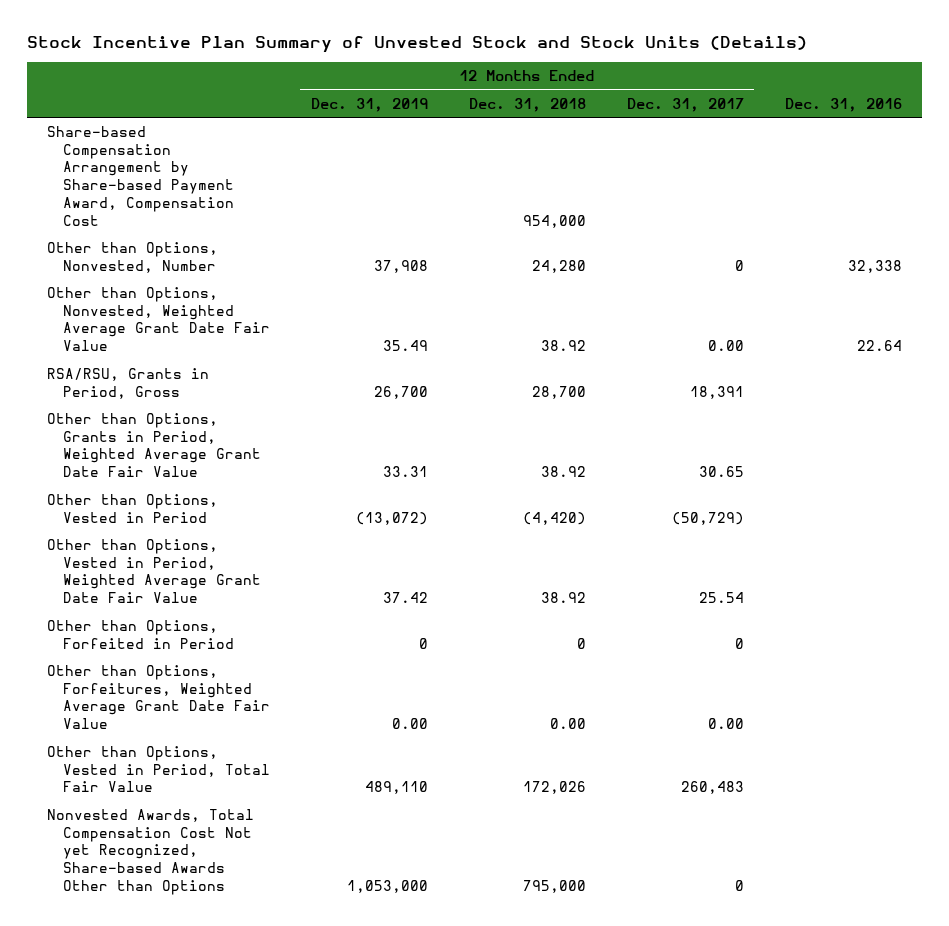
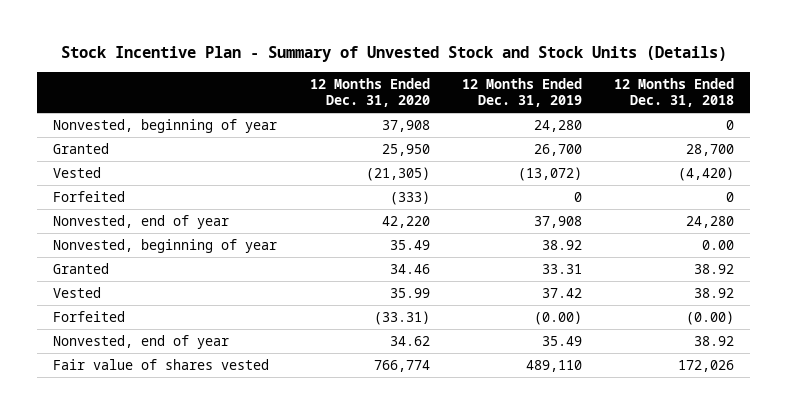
- Stock Incentive Plan Summary of Unvested Stock and Stock Units (Details)
+ Stock Incentive Plan - Summary of Unvested Stock and Stock Units (Details)
- | 12 Months Ended Dec. 31, 2019 | 12 Months Ended Dec. 31, 2018 | 12 Months Ended Dec. 31, 2017 | Dec. 31, 2016
+ | 12 Months Ended Dec. 31, 2020 | 12 Months Ended Dec. 31, 2019 | 12 Months Ended Dec. 31, 2018
- Share-based Compensation Arrangement by Share-based Payment Award, Compensation Cost | | 954,000 | |
- Other than Options, Nonvested, Number | 37,908 | 24,280 | 0 | 32,338
- Other than Options, Nonvested, Weighted Average Grant Date Fair Value | 35.49 | 38.92 | 0.00 | 22.64
- RSA/RSU, Grants in Period, Gross | 26,700 | 28,700 | 18,391 |
- Other than Options, Grants in Period, Weighted Average Grant Date Fair Value | 33.31 | 38.92 | 30.65 |
- Other than Options, Vested in Period | (13,072) | (4,420) | (50,729) |
- Other than Options, Vested in Period, Weighted Average Grant Date Fair Value | 37.42 | 38.92 | 25.54 |
- Other than Options, Forfeited in Period | 0 | 0 | 0 |
- Other than Options, Forfeitures, Weighted Average Grant Date Fair Value | 0.00 | 0.00 | 0.00 |
- Other than Options, Vested in Period, Total Fair Value | 489,110 | 172,026 | 260,483 |
- Nonvested Awards, Total Compensation Cost Not yet Recognized, Share-based Awards Other than Options | 1,053,000 | 795,000 | 0 |
+ Nonvested, beginning of year | 37,908 | 24,280 | 0
+ Granted | 25,950 | 26,700 | 28,700
+ Vested | (21,305) | (13,072) | (4,420)
+ Forfeited | (333) | 0 | 0
+ Nonvested, end of year | 42,220 | 37,908 | 24,280
+ Nonvested, beginning of year | 35.49 | 38.92 | 0.00
+ Granted | 34.46 | 33.31 | 38.92
+ Vested | 35.99 | 37.42 | 38.92
+ Forfeited | (33.31) | (0.00) | (0.00)
+ Nonvested, end of year | 34.62 | 35.49 | 38.92
+ Fair value of shares vested | 766,774 | 489,110 | 172,026

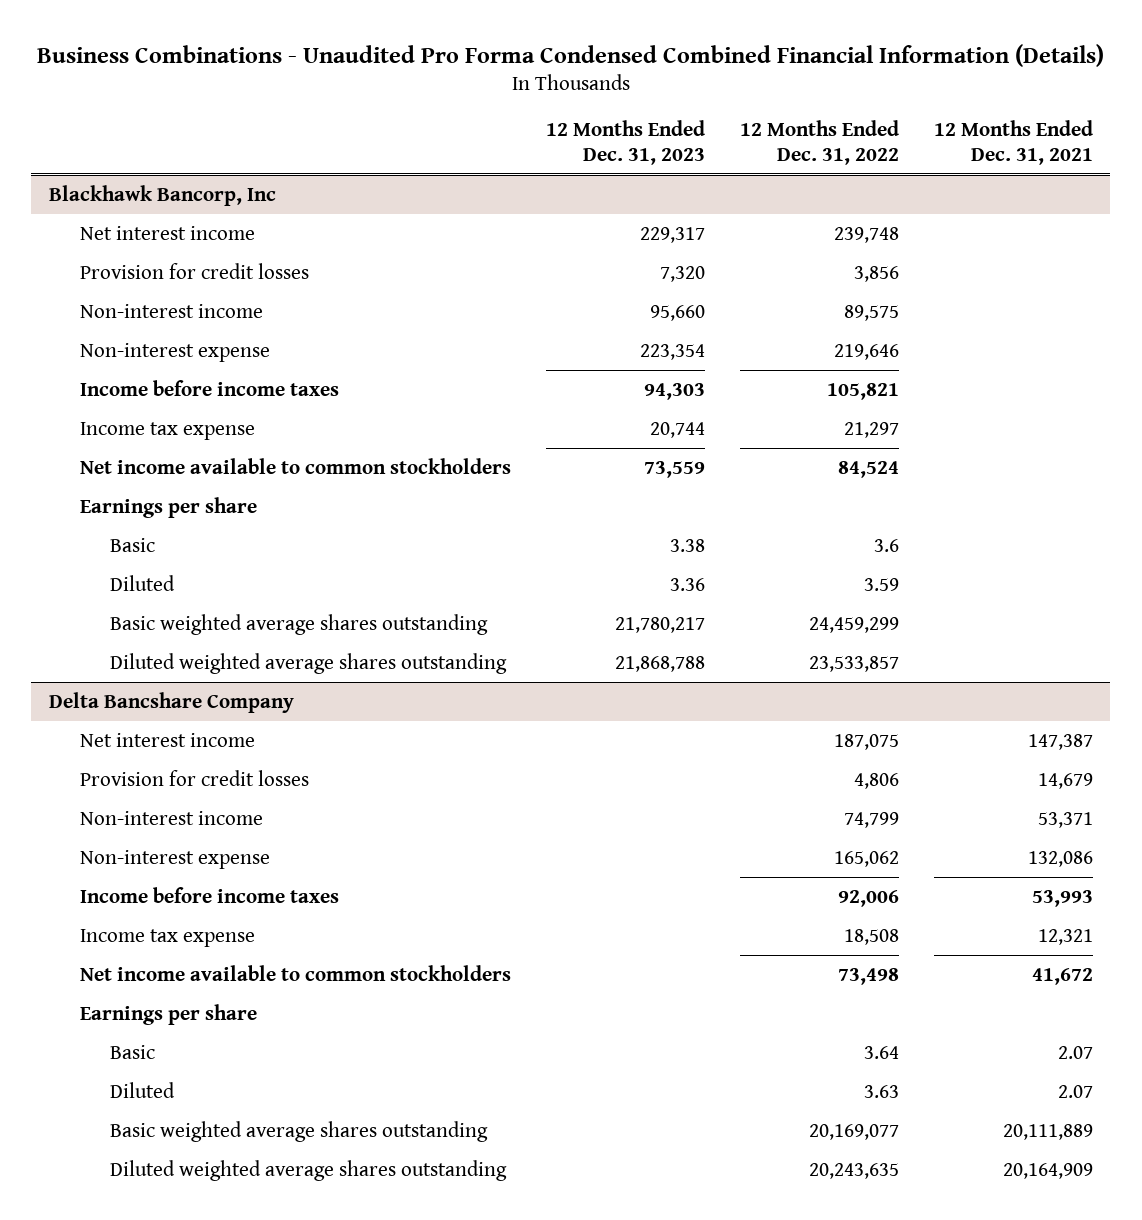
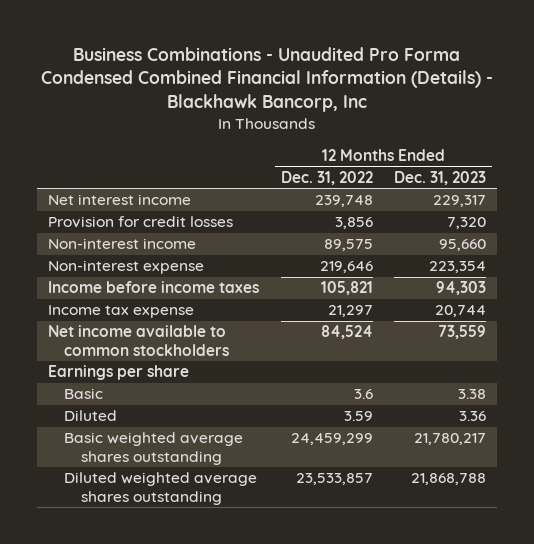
- Business Combinations - Unaudited Pro Forma Condensed Combined Financial Information (Details)
+ Business Combinations - Unaudited Pro Forma Condensed Combined Financial Information (Details) - Blackhawk Bancorp, Inc
- | 12 Months Ended Dec. 31, 2023 | 12 Months Ended Dec. 31, 2022 | 12 Months Ended Dec. 31, 2021
+ | 12 Months Ended Dec. 31, 2022 | 12 Months Ended Dec. 31, 2023
- Blackhawk Bancorp, Inc
- Delta Bancshare Company
- Net interest income | | 187,075 | 147,387
- Provision for credit losses | | 4,806 | 14,679
- Non-interest income | | 74,799 | 53,371
- Non-interest expense | | 165,062 | 132,086
- Income before income taxes | | 92,006 | 53,993
- Income tax expense | | 18,508 | 12,321
- Net income available to common stockholders | | 73,498 | 41,672
- Earnings per share
- Basic | | 3.64 | 2.07
- Diluted | | 3.63 | 2.07
- Basic weighted average shares outstanding | | 20,169,077 | 20,111,889
- Diluted weighted average shares outstanding | | 20,243,635 | 20,164,909

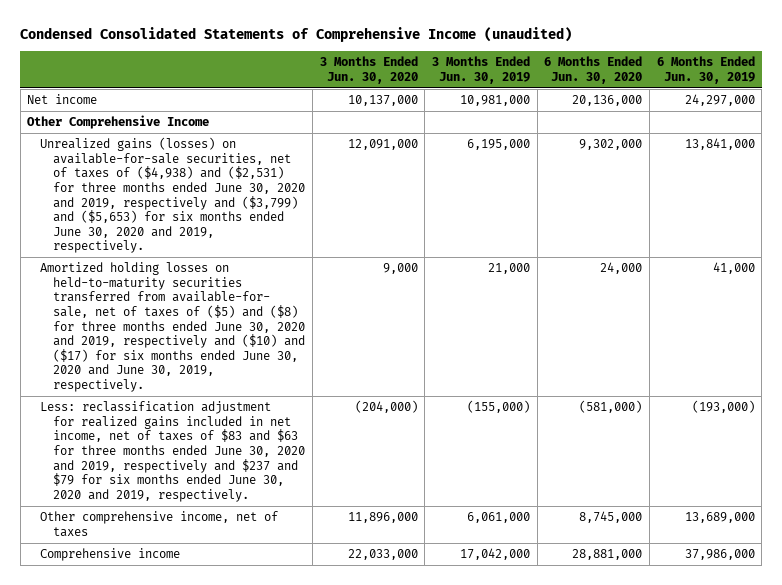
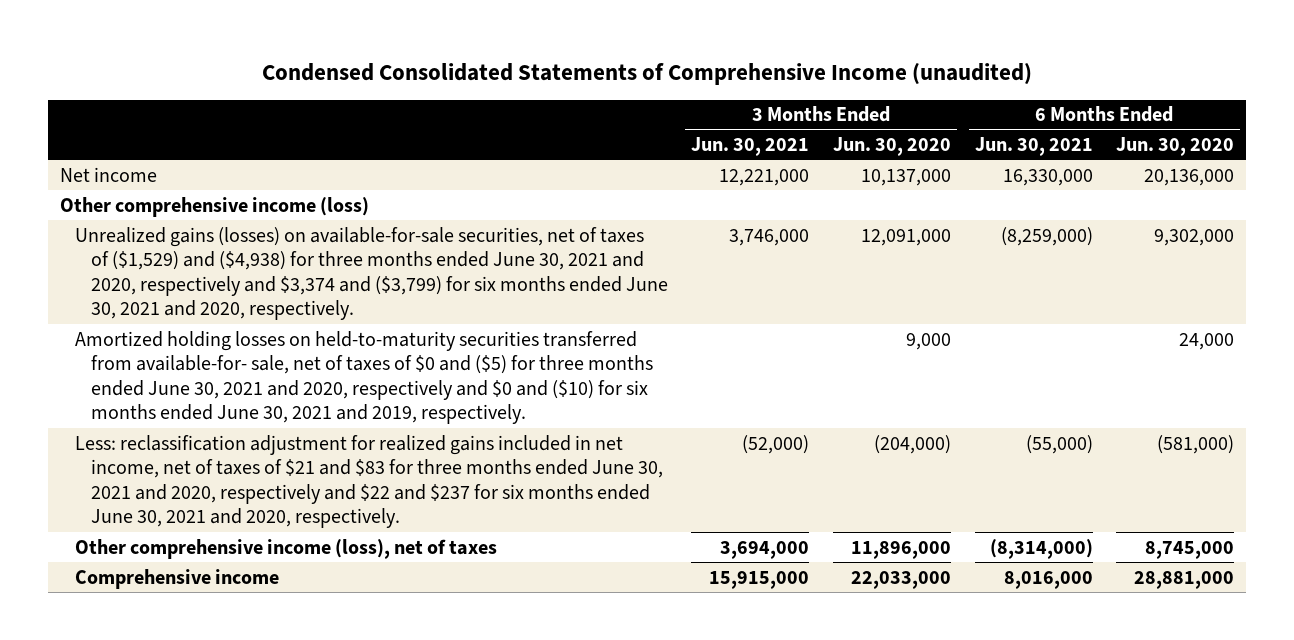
- | 3 Months Ended Jun. 30, 2020 | 3 Months Ended Jun. 30, 2019 | 6 Months Ended Jun. 30, 2020 | 6 Months Ended Jun. 30, 2019
+ | 3 Months Ended Jun. 30, 2021 | 3 Months Ended Jun. 30, 2020 | 6 Months Ended Jun. 30, 2021 | 6 Months Ended Jun. 30, 2020
- Other Comprehensive Income
- Unrealized gains (losses) on available-for-sale securities, net of taxes of ($4,938) and ($2,531) for three months ended June 30, 2020 and 2019, respectively and ($3,799) and ($5,653) for six months ended June 30, 2020 and 2019, respectively. | 12,091,000 | 6,195,000 | 9,302,000 | 13,841,000
- Amortized holding losses on held-to-maturity securities transferred from available-for- sale, net of taxes of ($5) and ($8) for three months ended June 30, 2020 and 2019, respectively and ($10) and ($17) for six months ended June 30, 2020 and June 30, 2019, respectively. | 9,000 | 21,000 | 24,000 | 41,000
- Less: reclassification adjustment for realized gains included in net income, net of taxes of $83 and $63 for three months ended June 30, 2020 and 2019, respectively and $237 and $79 for six months ended June 30, 2020 and 2019, respectively. | (204,000) | (155,000) | (581,000) | (193,000)
- Other comprehensive income, net of taxes | 11,896,000 | 6,061,000 | 8,745,000 | 13,689,000
+ Other comprehensive income (loss)
+ Unrealized gains (losses) on available-for-sale securities, net of taxes of ($1,529) and ($4,938) for three months ended June 30, 2021 and 2020, respectively and $3,374 and ($3,799) for six months ended June 30, 2021 and 2020, respectively. | 3,746,000 | 12,091,000 | (8,259,000) | 9,302,000
+ Amortized holding losses on held-to-maturity securities transferred from available-for- sale, net of taxes of $0 and ($5) for three months ended June 30, 2021 and 2020, respectively and $0 and ($10) for six months ended June 30, 2021 and 2019, respectively. | | 9,000 | | 24,000
+ Less: reclassification adjustment for realized gains included in net income, net of taxes of $21 and $83 for three months ended June 30, 2021 and 2020, respectively and $22 and $237 for six months ended June 30, 2021 and 2020, respectively. | (52,000) | (204,000) | (55,000) | (581,000)
+ Other comprehensive income (loss), net of taxes | 3,694,000 | 11,896,000 | (8,314,000) | 8,745,000

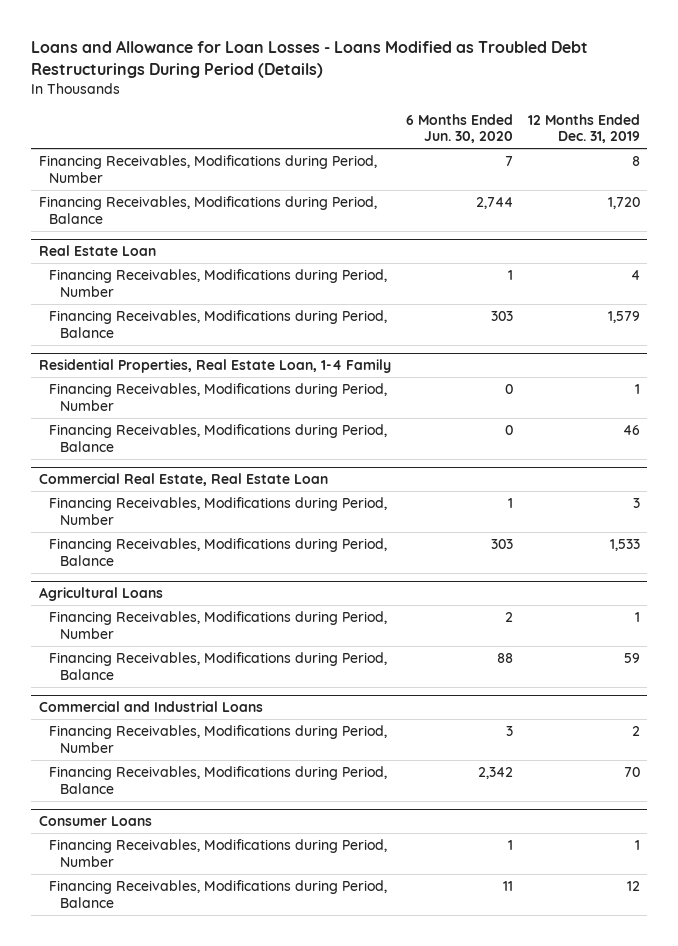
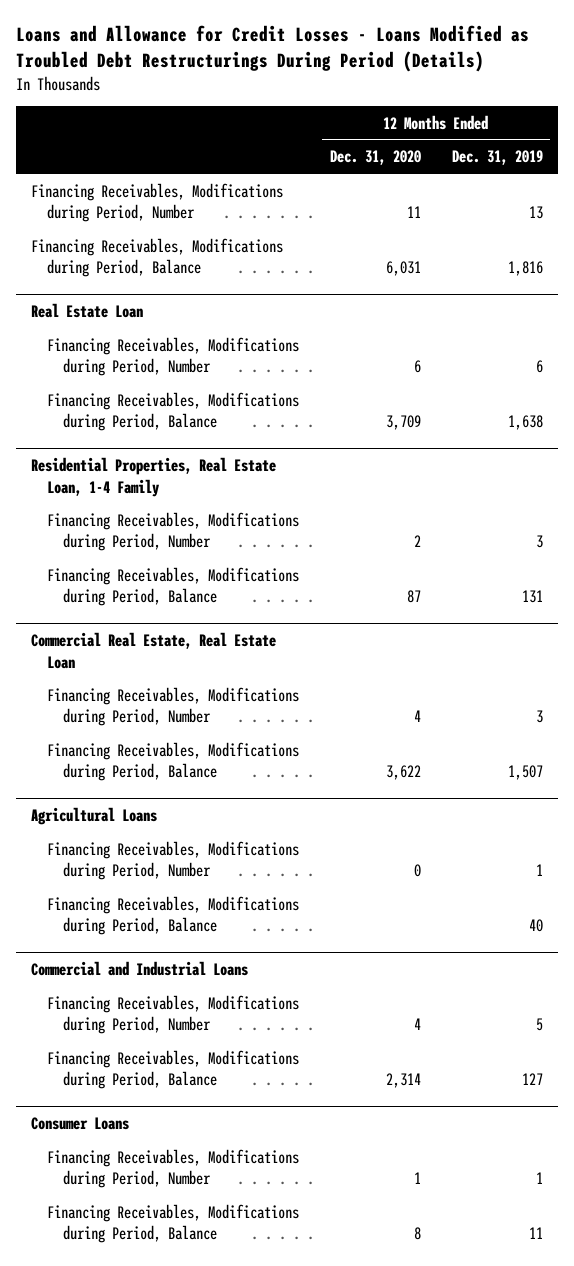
- Loans and Allowance for Loan Losses - Loans Modified as Troubled Debt Restructurings During Period (Details)
+ Loans and Allowance for Credit Losses - Loans Modified as Troubled Debt Restructurings During Period (Details)
- | 6 Months Ended Jun. 30, 2020 | 12 Months Ended Dec. 31, 2019
+ | 12 Months Ended Dec. 31, 2020 | 12 Months Ended Dec. 31, 2019
- Financing Receivables, Modifications during Period, Number | 7 | 8
- Financing Receivables, Modifications during Period, Balance | 2,744 | 1,720
+ Financing Receivables, Modifications during Period, Number | 11 | 13
+ Financing Receivables, Modifications during Period, Balance | 6,031 | 1,816
@ Real Estate Loan
- Financing Receivables, Modifications during Period, Number | 1 | 4
- Financing Receivables, Modifications during Period, Balance | 303 | 1,579
+ Financing Receivables, Modifications during Period, Number | 6 | 6
+ Financing Receivables, Modifications during Period, Balance | 3,709 | 1,638
@ Residential Properties, Real Estate Loan, 1-4 Family
- Financing Receivables, Modifications during Period, Number | 0 | 1
- Financing Receivables, Modifications during Period, Balance | 0 | 46
+ Financing Receivables, Modifications during Period, Number | 2 | 3
+ Financing Receivables, Modifications during Period, Balance | 87 | 131
@ Commercial Real Estate, Real Estate Loan
- Financing Receivables, Modifications during Period, Balance | 303 | 1,533
+ Financing Receivables, Modifications during Period, Balance | 3,622 | 1,507
@ Agricultural Loans
- Financing Receivables, Modifications during Period, Balance | 88 | 59
+ Financing Receivables, Modifications during Period, Balance | | 40
@ Commercial and Industrial Loans
- Financing Receivables, Modifications during Period, Number | 3 | 2
- Financing Receivables, Modifications during Period, Balance | 2,342 | 70
+ Financing Receivables, Modifications during Period, Number | 4 | 5
+ Financing Receivables, Modifications during Period, Balance | 2,314 | 127
@ Consumer Loans
- Financing Receivables, Modifications during Period, Balance | 11 | 12
+ Financing Receivables, Modifications during Period, Balance | 8 | 11

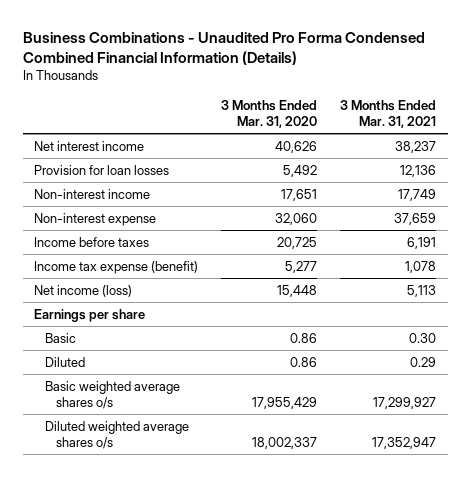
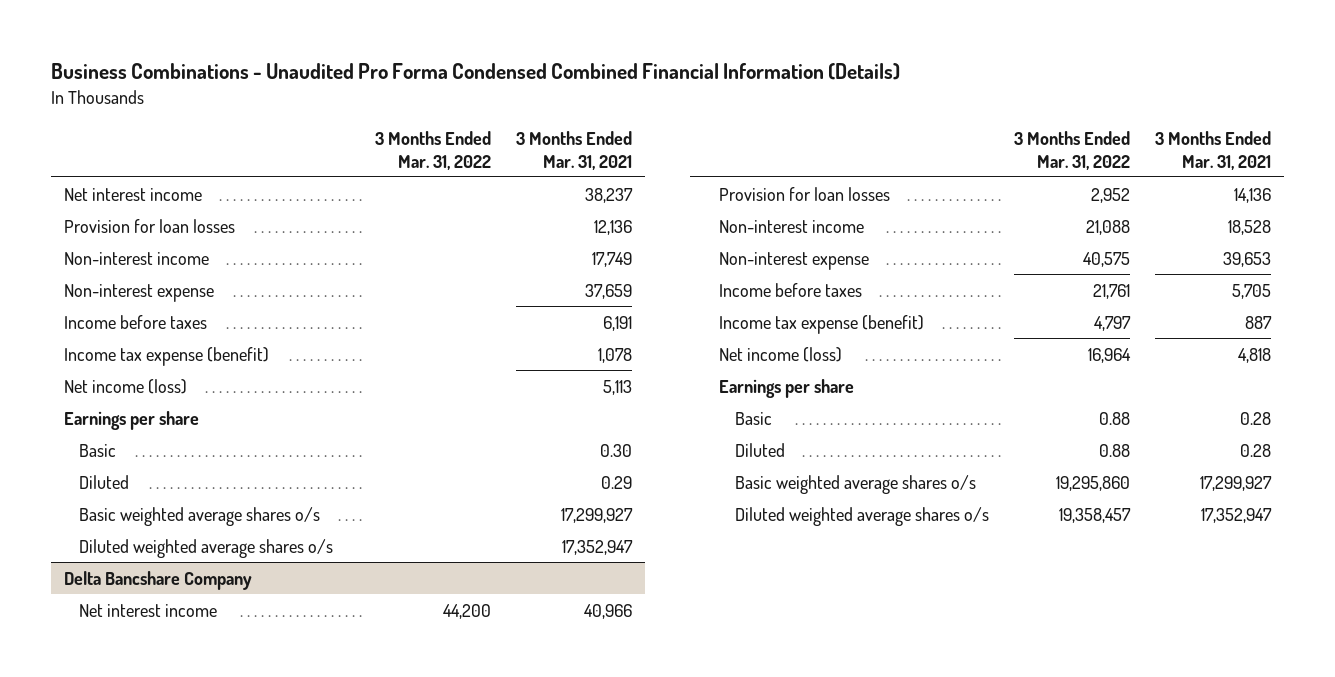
- | 3 Months Ended Mar. 31, 2020 | 3 Months Ended Mar. 31, 2021
+ | 3 Months Ended Mar. 31, 2022 | 3 Months Ended Mar. 31, 2021
+ Delta Bancshare Company
+ Net interest income | 44,200 | 40,966
+ Provision for loan losses | 2,952 | 14,136
+ Non-interest income | 21,088 | 18,528
+ Non-interest expense | 40,575 | 39,653
+ Income before taxes | 21,761 | 5,705
+ Income tax expense (benefit) | 4,797 | 887
+ Net income (loss) | 16,964 | 4,818
+ Earnings per share
+ Basic | 0.88 | 0.28
+ Diluted | 0.88 | 0.28
+ Basic weighted average shares o/s | 19,295,860 | 17,299,927
+ Diluted weighted average shares o/s | 19,358,457 | 17,352,947

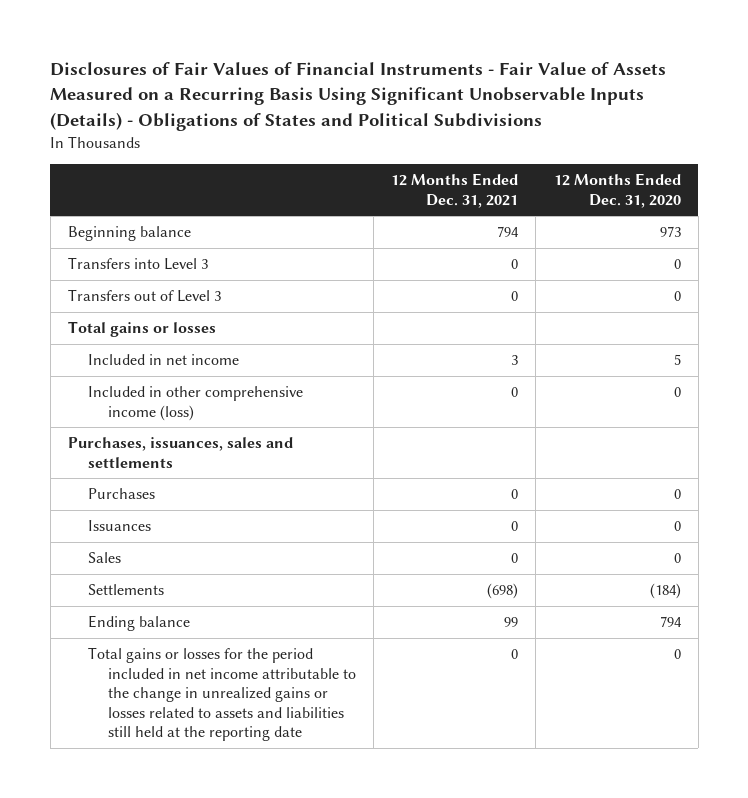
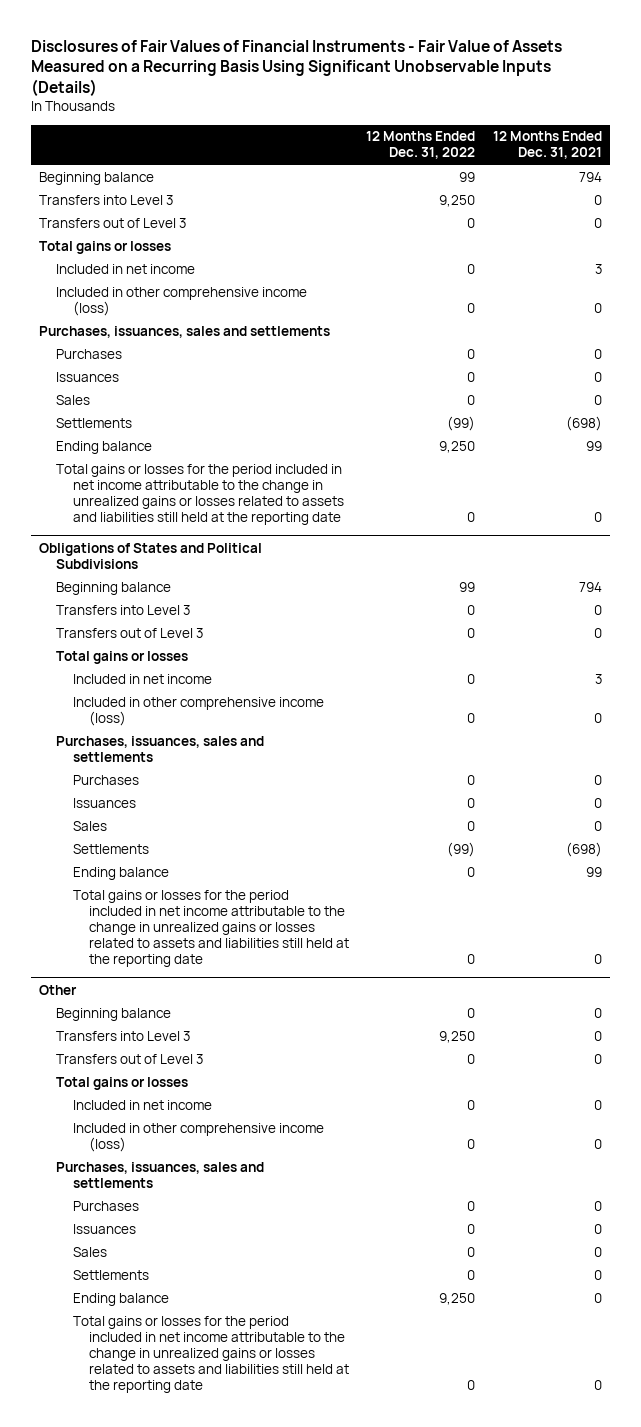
- Disclosures of Fair Values of Financial Instruments - Fair Value of Assets Measured on a Recurring Basis Using Significant Unobservable Inputs (Details) - Obligations of States and Political Subdivisions
+ Disclosures of Fair Values of Financial Instruments - Fair Value of Assets Measured on a Recurring Basis Using Significant Unobservable Inputs (Details)
- | 12 Months Ended Dec. 31, 2021 | 12 Months Ended Dec. 31, 2020
+ | 12 Months Ended Dec. 31, 2022 | 12 Months Ended Dec. 31, 2021
+ Obligations of States and Political Subdivisions
+ Beginning balance | 99 | 794
+ Transfers into Level 3 | 0 | 0
+ Transfers out of Level 3 | 0 | 0
+ Total gains or losses
+ Included in net income | 0 | 3
+ Included in other comprehensive income (loss) | 0 | 0
+ Purchases, issuances, sales and settlements
+ Purchases | 0 | 0
+ Issuances | 0 | 0
+ Sales | 0 | 0
+ Settlements | (99) | (698)
+ Ending balance | 0 | 99
+ Total gains or losses for the period included in net income attributable to the change in unrealized gains or losses related to assets and liabilities still held at the reporting date | 0 | 0
+ Other
+ Beginning balance | 0 | 0
+ Transfers into Level 3 | 9,250 | 0
+ Transfers out of Level 3 | 0 | 0
+ Total gains or losses
+ Included in net income | 0 | 0
+ Included in other comprehensive income (loss) | 0 | 0
+ Purchases, issuances, sales and settlements
+ Purchases | 0 | 0
+ Issuances | 0 | 0
+ Sales | 0 | 0
+ Settlements | 0 | 0
+ Ending balance | 9,250 | 0
+ Total gains or losses for the period included in net income attributable to the change in unrealized gains or losses related to assets and liabilities still held at the reporting date | 0 | 0

